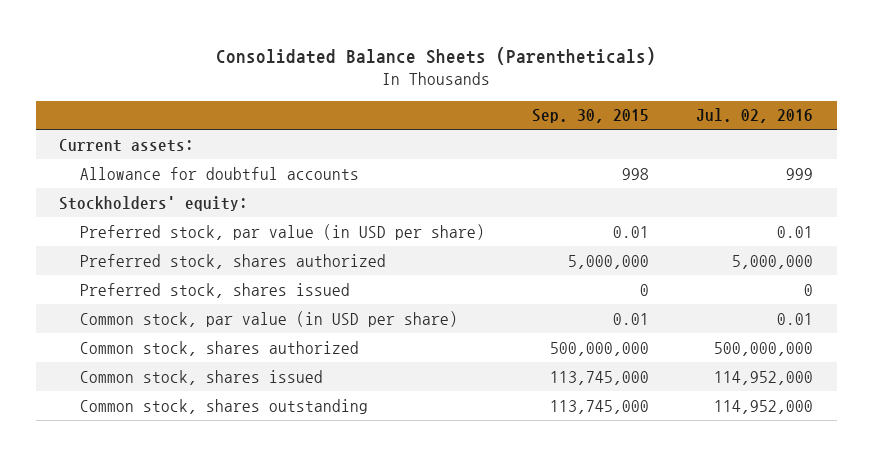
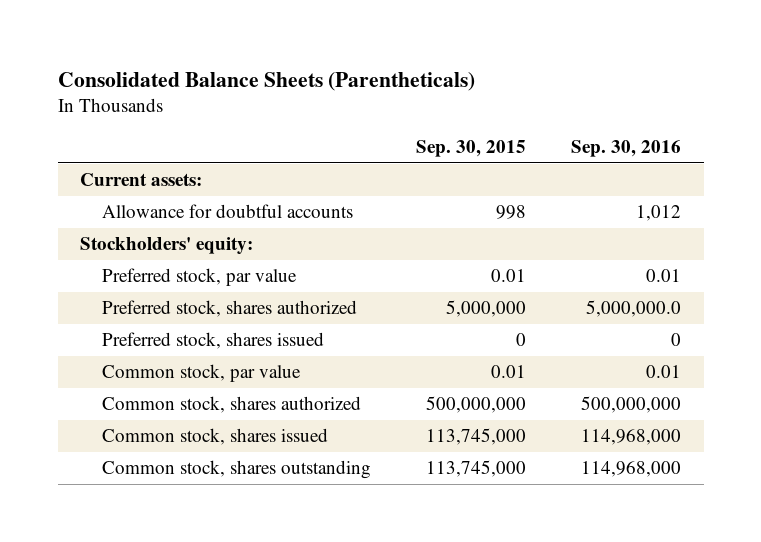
- | Sep. 30, 2015 | Jul. 02, 2016
+ | Sep. 30, 2015 | Sep. 30, 2016
- Preferred stock, par value (in USD per share) | 0.01 | 0.01
+ Preferred stock, par value | 0.01 | 0.01
- Common stock, par value (in USD per share) | 0.01 | 0.01
+ Common stock, par value | 0.01 | 0.01

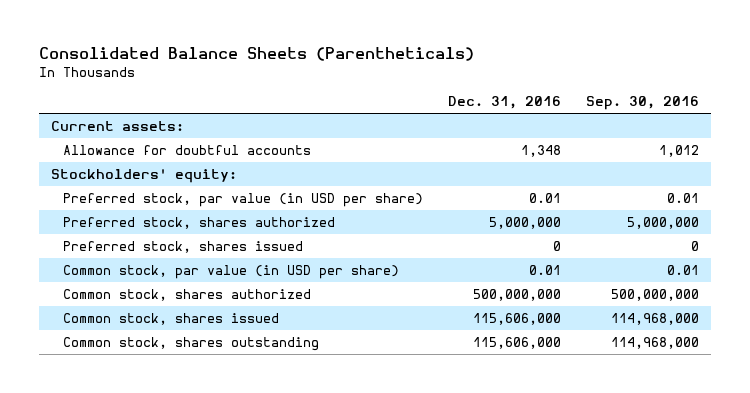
- | Sep. 30, 2015 | Sep. 30, 2016
+ | Dec. 31, 2016 | Sep. 30, 2016
- Preferred stock, par value | 0.01 | 0.01
- Preferred stock, shares authorized | 5,000,000 | 5,000,000.0
+ Preferred stock, par value (in USD per share) | 0.01 | 0.01
+ Preferred stock, shares authorized | 5,000,000 | 5,000,000
- Common stock, par value | 0.01 | 0.01
+ Common stock, par value (in USD per share) | 0.01 | 0.01

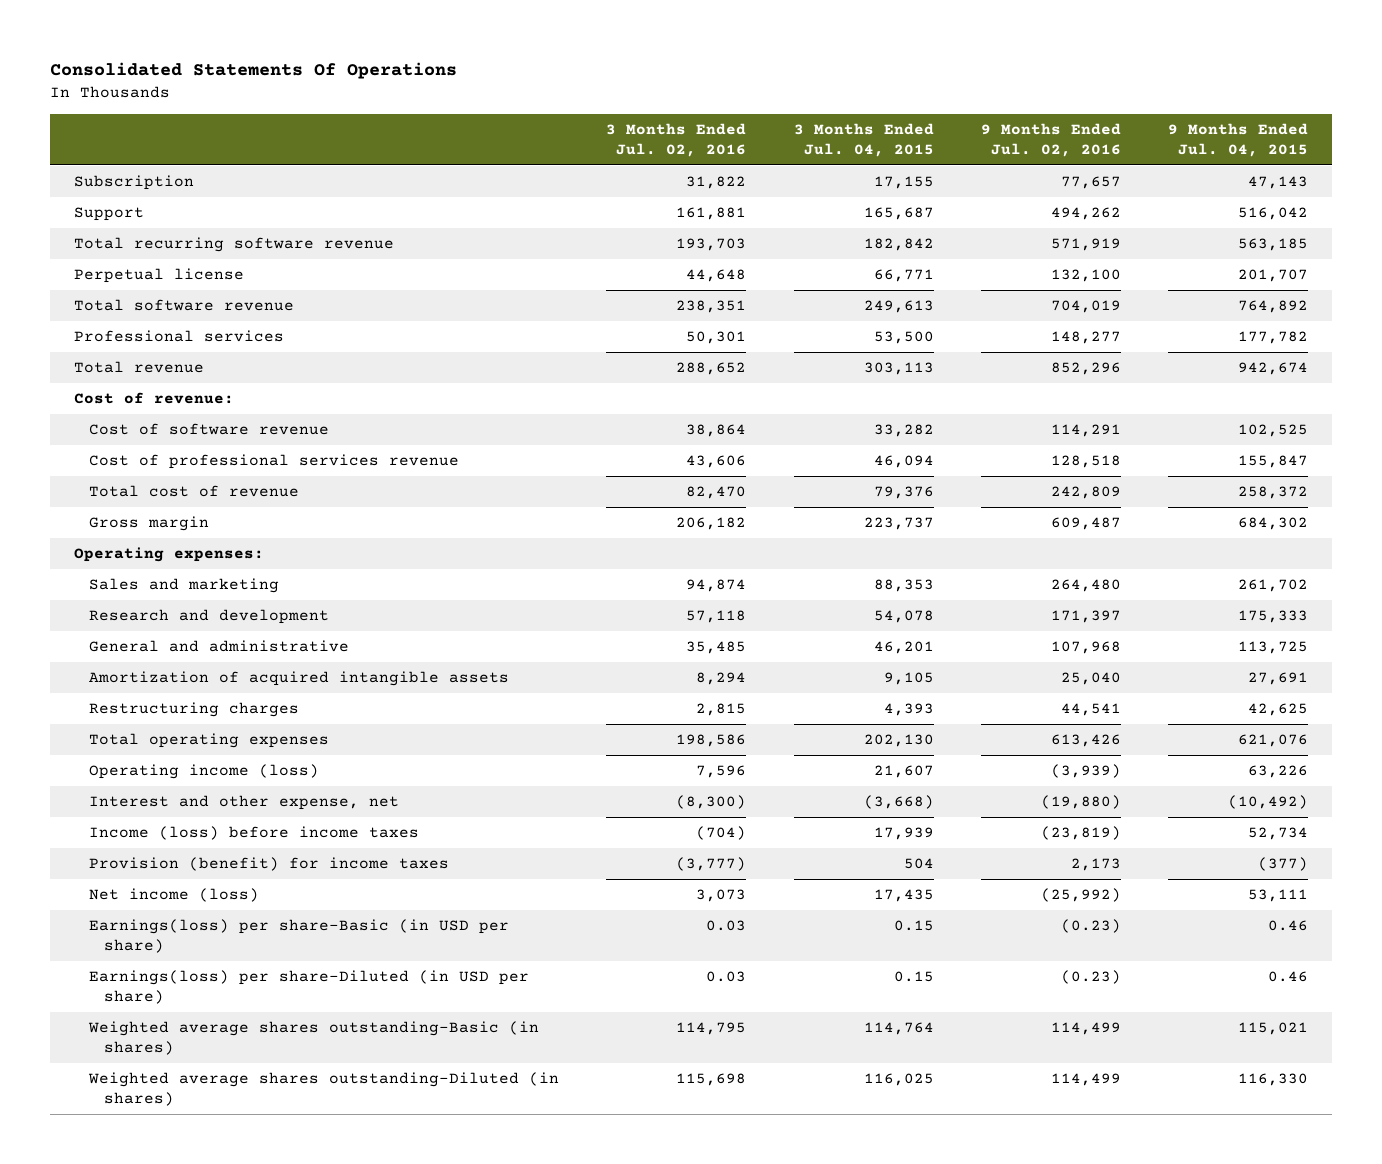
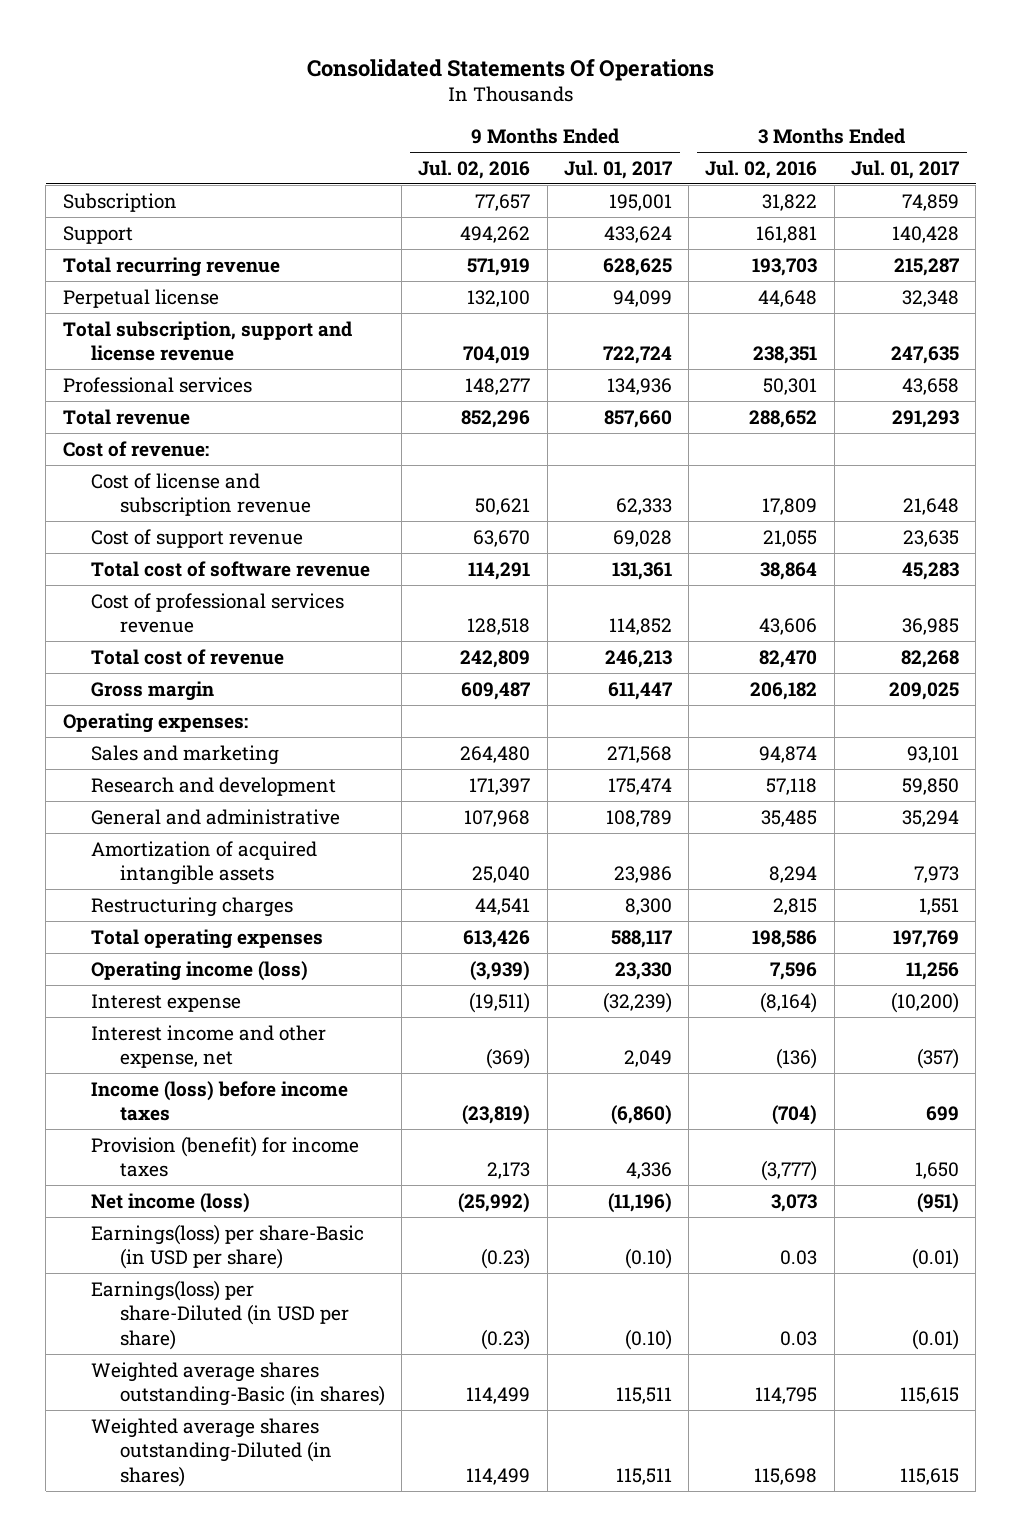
- | 3 Months Ended Jul. 02, 2016 | 3 Months Ended Jul. 04, 2015 | 9 Months Ended Jul. 02, 2016 | 9 Months Ended Jul. 04, 2015
+ | 9 Months Ended Jul. 02, 2016 | 9 Months Ended Jul. 01, 2017 | 3 Months Ended Jul. 02, 2016 | 3 Months Ended Jul. 01, 2017
- Total recurring software revenue | 193,703 | 182,842 | 571,919 | 563,185
+ Total recurring revenue | 571,919 | 628,625 | 193,703 | 215,287
- Total software revenue | 238,351 | 249,613 | 704,019 | 764,892
+ Total subscription, support and license revenue | 704,019 | 722,724 | 238,351 | 247,635
- Cost of software revenue | 38,864 | 33,282 | 114,291 | 102,525
+ Cost of license and subscription revenue | 50,621 | 62,333 | 17,809 | 21,648
+ Cost of support revenue | 63,670 | 69,028 | 21,055 | 23,635
+ Total cost of software revenue | 114,291 | 131,361 | 38,864 | 45,283
- Interest and other expense, net | (8,300) | (3,668) | (19,880) | (10,492)
+ Interest expense | (19,511) | (32,239) | (8,164) | (10,200)
+ Interest income and other expense, net | (369) | 2,049 | (136) | (357)

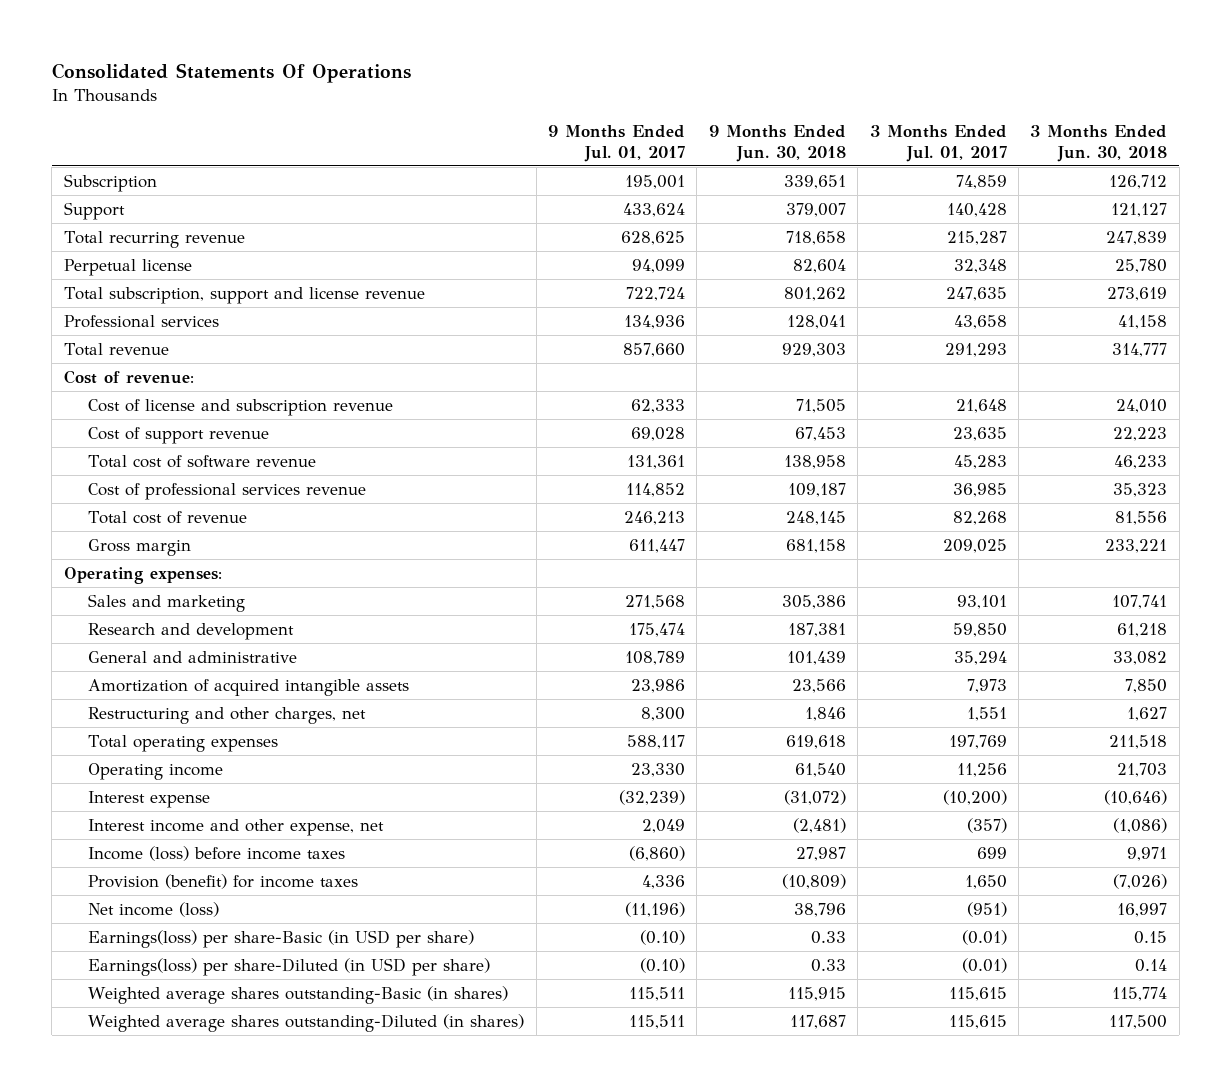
- | 9 Months Ended Jul. 02, 2016 | 9 Months Ended Jul. 01, 2017 | 3 Months Ended Jul. 02, 2016 | 3 Months Ended Jul. 01, 2017
+ | 9 Months Ended Jul. 01, 2017 | 9 Months Ended Jun. 30, 2018 | 3 Months Ended Jul. 01, 2017 | 3 Months Ended Jun. 30, 2018
- Restructuring charges | 44,541 | 8,300 | 2,815 | 1,551
+ Restructuring and other charges, net | 8,300 | 1,846 | 1,551 | 1,627
- Operating income (loss) | (3,939) | 23,330 | 7,596 | 11,256
+ Operating income | 23,330 | 61,540 | 11,256 | 21,703

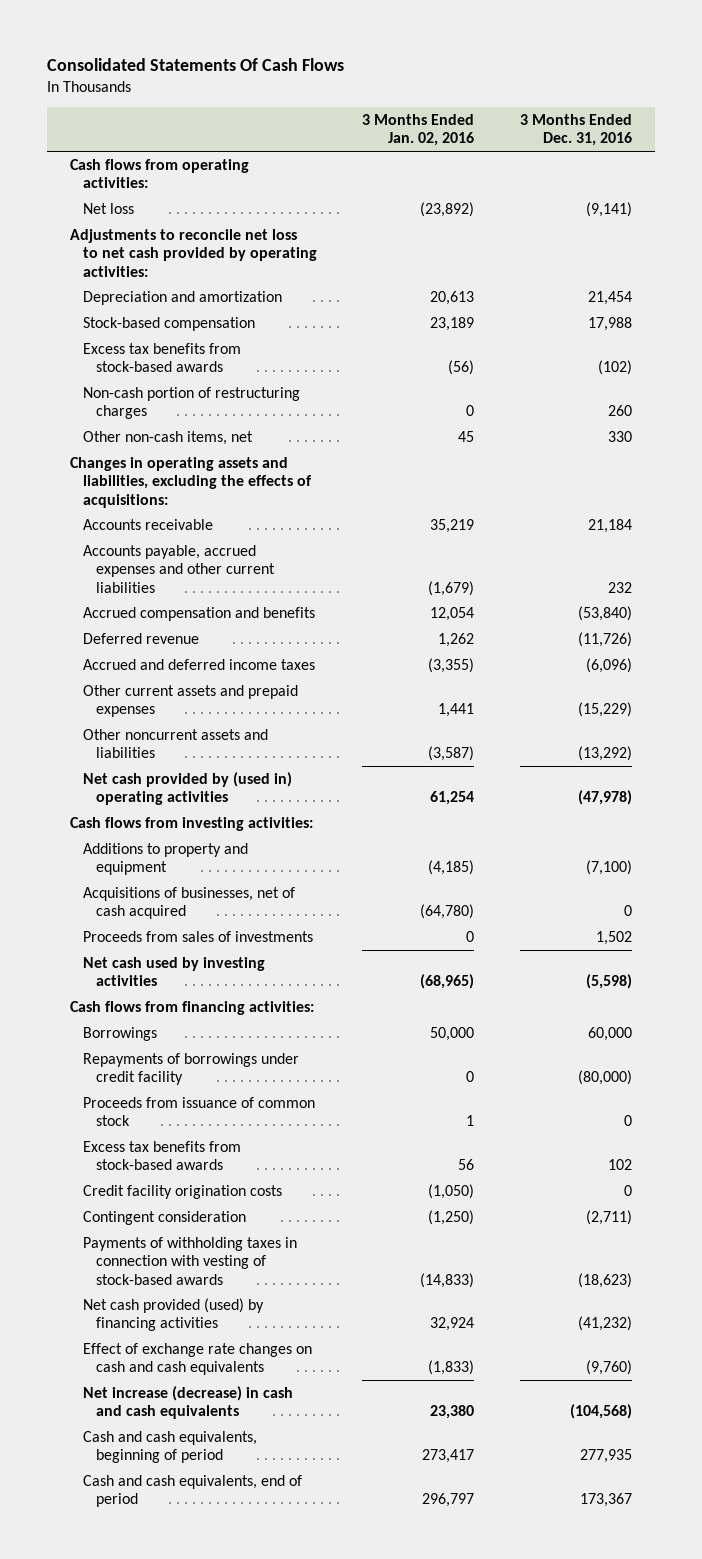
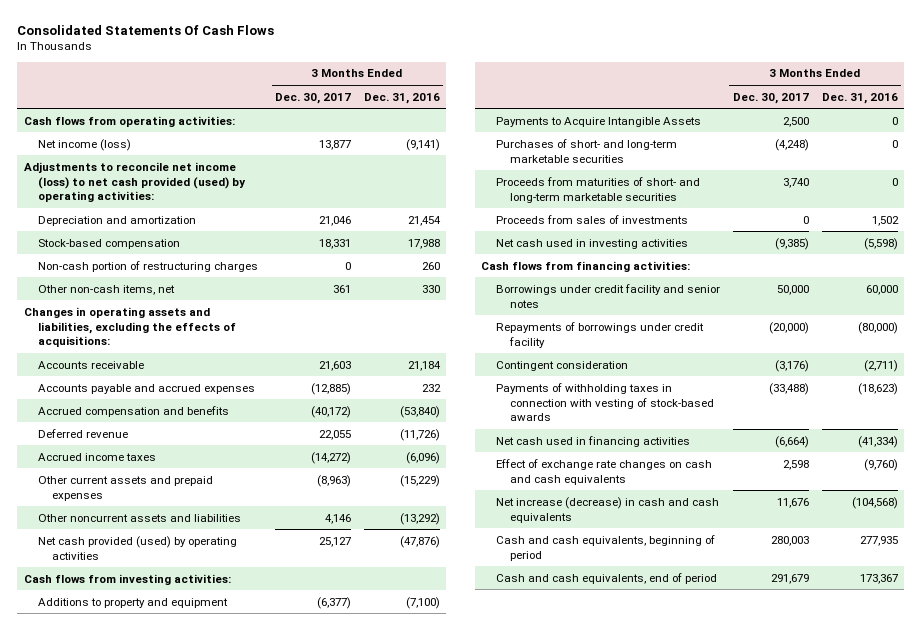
- | 3 Months Ended Jan. 02, 2016 | 3 Months Ended Dec. 31, 2016
+ | 3 Months Ended Dec. 30, 2017 | 3 Months Ended Dec. 31, 2016
- Net loss | (23,892) | (9,141)
- Adjustments to reconcile net loss to net cash provided by operating activities:
+ Net income (loss) | 13,877 | (9,141)
+ Adjustments to reconcile net income (loss) to net cash provided (used) by operating activities:
- Excess tax benefits from stock-based awards | (56) | (102)
- Accounts payable, accrued expenses and other current liabilities | (1,679) | 232
+ Accounts payable and accrued expenses | (12,885) | 232
- Accrued and deferred income taxes | (3,355) | (6,096)
+ Accrued income taxes | (14,272) | (6,096)
- Net cash provided by (used in) operating activities | 61,254 | (47,978)
+ Net cash provided (used) by operating activities | 25,127 | (47,876)
- Acquisitions of businesses, net of cash acquired | (64,780) | 0
+ Payments to Acquire Intangible Assets | 2,500 | 0
+ Purchases of short- and long-term marketable securities | (4,248) | 0
+ Proceeds from maturities of short- and long-term marketable securities | 3,740 | 0
- Net cash used by investing activities | (68,965) | (5,598)
+ Net cash used in investing activities | (9,385) | (5,598)
- Borrowings | 50,000 | 60,000
+ Borrowings under credit facility and senior notes | 50,000 | 60,000
- Proceeds from issuance of common stock | 1 | 0
- Excess tax benefits from stock-based awards | 56 | 102
- Credit facility origination costs | (1,050) | 0
- Net cash provided (used) by financing activities | 32,924 | (41,232)
+ Net cash used in financing activities | (6,664) | (41,334)

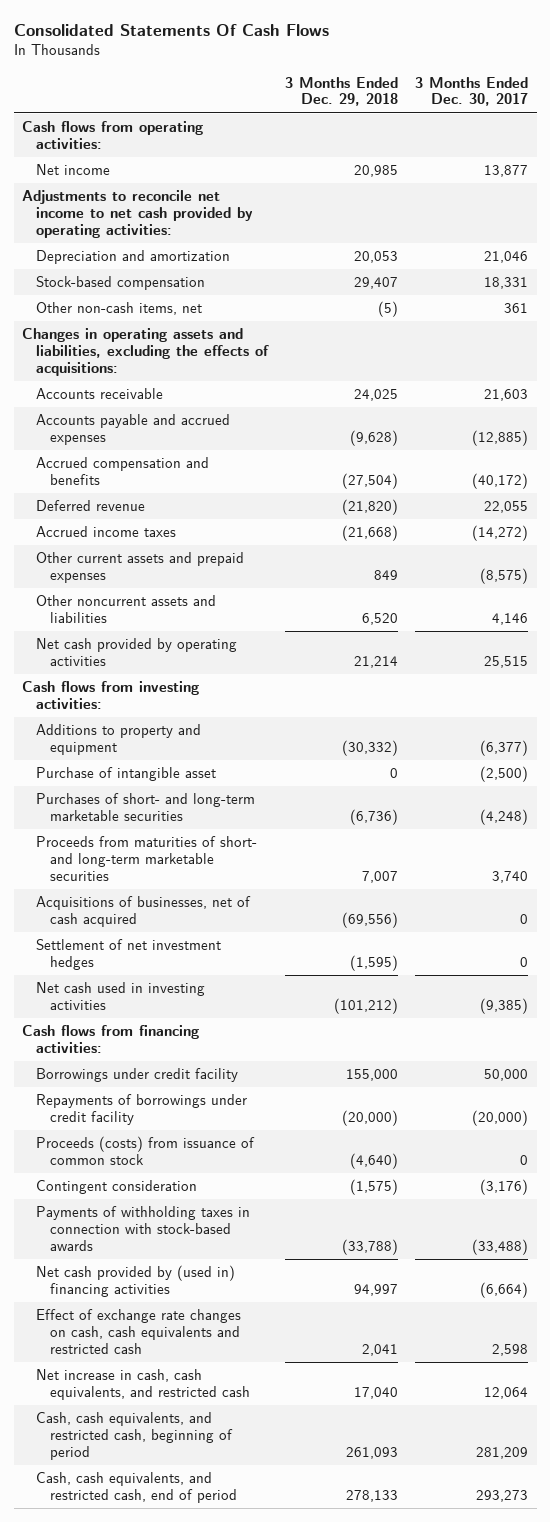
- | 3 Months Ended Dec. 30, 2017 | 3 Months Ended Dec. 31, 2016
+ | 3 Months Ended Dec. 29, 2018 | 3 Months Ended Dec. 30, 2017
- Net income (loss) | 13,877 | (9,141)
- Adjustments to reconcile net income (loss) to net cash provided (used) by operating activities:
+ Net income | 20,985 | 13,877
+ Adjustments to reconcile net income to net cash provided by operating activities:
- Non-cash portion of restructuring charges | 0 | 260
- Other current assets and prepaid expenses | (8,963) | (15,229)
+ Other current assets and prepaid expenses | 849 | (8,575)
- Net cash provided (used) by operating activities | 25,127 | (47,876)
+ Net cash provided by operating activities | 21,214 | 25,515
- Payments to Acquire Intangible Assets | 2,500 | 0
+ Purchase of intangible asset | 0 | (2,500)
- Proceeds from sales of investments | 0 | 1,502
+ Acquisitions of businesses, net of cash acquired | (69,556) | 0
+ Settlement of net investment hedges | (1,595) | 0
- Borrowings under credit facility and senior notes | 50,000 | 60,000
+ Borrowings under credit facility | 155,000 | 50,000
+ Proceeds (costs) from issuance of common stock | (4,640) | 0
- Payments of withholding taxes in connection with vesting of stock-based awards | (33,488) | (18,623)
- Net cash used in financing activities | (6,664) | (41,334)
- Effect of exchange rate changes on cash and cash equivalents | 2,598 | (9,760)
- Net increase (decrease) in cash and cash equivalents | 11,676 | (104,568)
- Cash and cash equivalents, beginning of period | 280,003 | 277,935
- Cash and cash equivalents, end of period | 291,679 | 173,367
+ Payments of withholding taxes in connection with stock-based awards | (33,788) | (33,488)
+ Net cash provided by (used in) financing activities | 94,997 | (6,664)
+ Effect of exchange rate changes on cash, cash equivalents and restricted cash | 2,041 | 2,598
+ Net increase in cash, cash equivalents, and restricted cash | 17,040 | 12,064
+ Cash, cash equivalents, and restricted cash, beginning of period | 261,093 | 281,209
+ Cash, cash equivalents, and restricted cash, end of period | 278,133 | 293,273

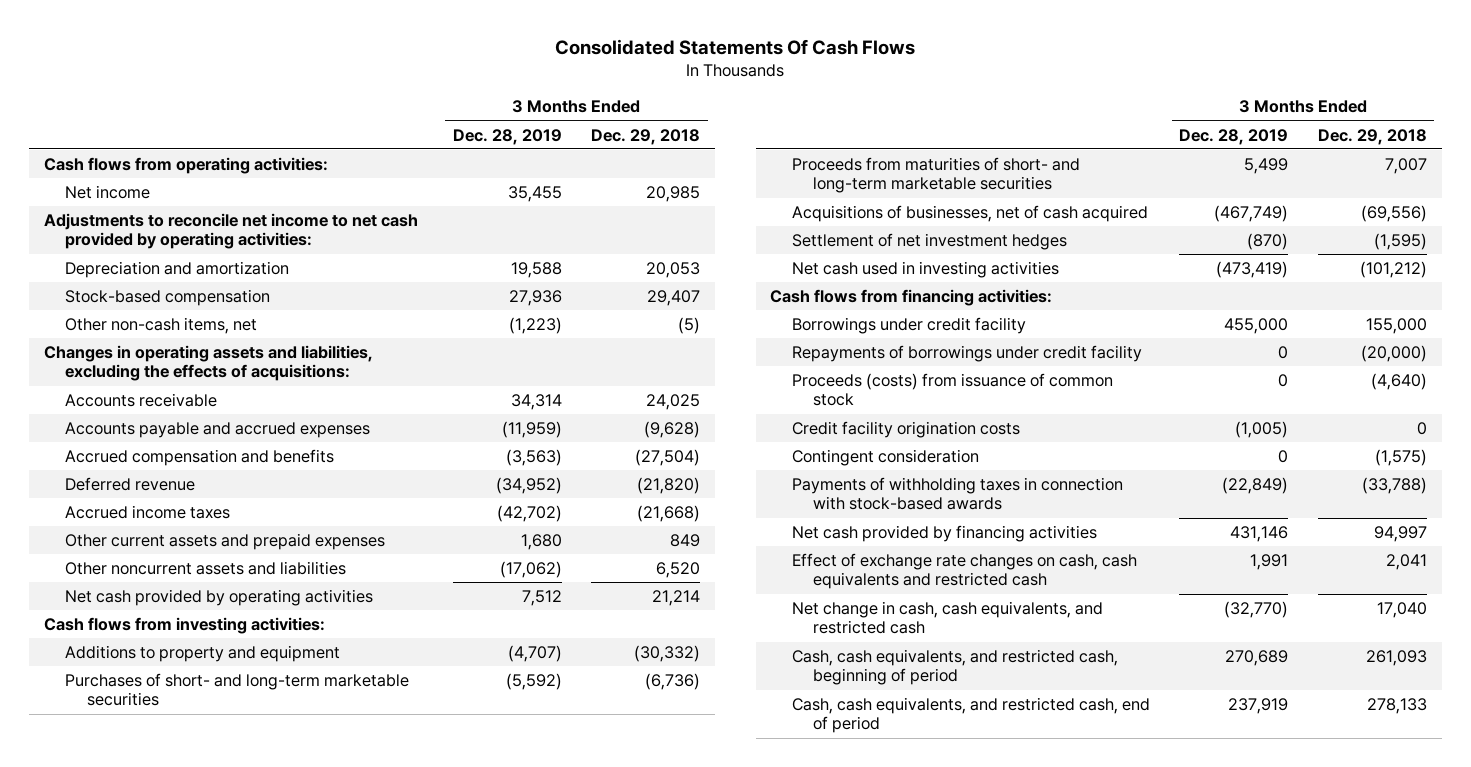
- | 3 Months Ended Dec. 29, 2018 | 3 Months Ended Dec. 30, 2017
+ | 3 Months Ended Dec. 28, 2019 | 3 Months Ended Dec. 29, 2018
- Purchase of intangible asset | 0 | (2,500)
+ Credit facility origination costs | (1,005) | 0
- Net cash provided by (used in) financing activities | 94,997 | (6,664)
+ Net cash provided by financing activities | 431,146 | 94,997
- Net increase in cash, cash equivalents, and restricted cash | 17,040 | 12,064
+ Net change in cash, cash equivalents, and restricted cash | (32,770) | 17,040

